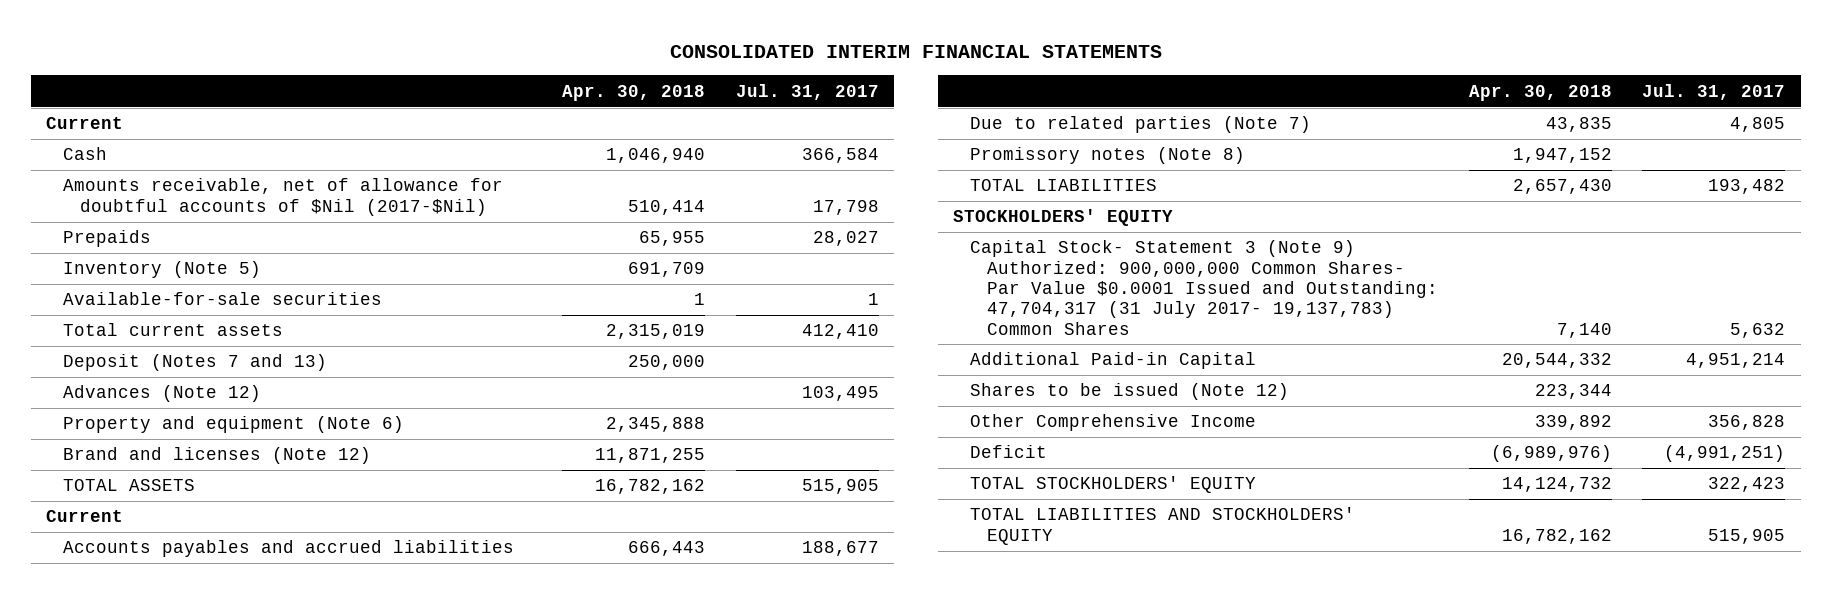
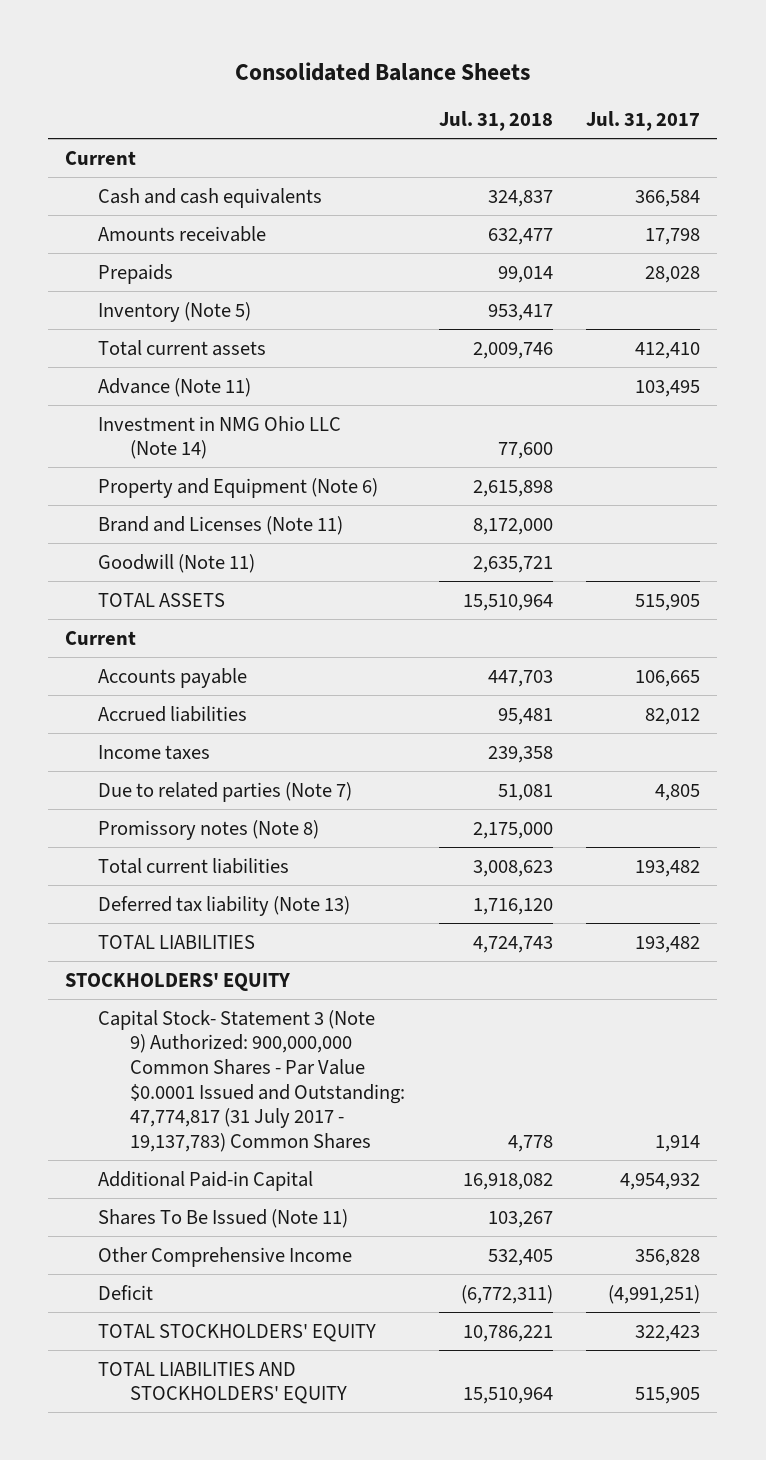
- CONSOLIDATED INTERIM FINANCIAL STATEMENTS
+ Consolidated Balance Sheets
- | Apr. 30, 2018 | Jul. 31, 2017
+ | Jul. 31, 2018 | Jul. 31, 2017
- Cash | 1,046,940 | 366,584
- Amounts receivable, net of allowance for doubtful accounts of $Nil (2017-$Nil) | 510,414 | 17,798
- Prepaids | 65,955 | 28,027
+ Cash and cash equivalents | 324,837 | 366,584
+ Amounts receivable | 632,477 | 17,798
+ Prepaids | 99,014 | 28,028
- Available-for-sale securities | 1 | 1
- Deposit (Notes 7 and 13) | 250,000 |
- Advances (Note 12) | | 103,495
- Property and equipment (Note 6) | 2,345,888 |
- Brand and licenses (Note 12) | 11,871,255 |
+ Advance (Note 11) | | 103,495
+ Investment in NMG Ohio LLC (Note 14) | 77,600 |
+ Property and Equipment (Note 6) | 2,615,898 |
+ Brand and Licenses (Note 11) | 8,172,000 |
+ Goodwill (Note 11) | 2,635,721 |
- Accounts payables and accrued liabilities | 666,443 | 188,677
+ Accounts payable | 447,703 | 106,665
+ Accrued liabilities | 95,481 | 82,012
+ Income taxes | 239,358 |
+ Total current liabilities | 3,008,623 | 193,482
+ Deferred tax liability (Note 13) | 1,716,120 |
- Capital Stock- Statement 3 (Note 9) Authorized: 900,000,000 Common Shares- Par Value $0.0001 Issued and Outstanding: 47,704,317 (31 July 2017- 19,137,783) Common Shares | 7,140 | 5,632
- Additional Paid-in Capital | 20,544,332 | 4,951,214
- Shares to be issued (Note 12) | 223,344 |
+ Capital Stock- Statement 3 (Note 9) Authorized: 900,000,000 Common Shares - Par Value $0.0001 Issued and Outstanding: 47,774,817 (31 July 2017 - 19,137,783) Common Shares | 4,778 | 1,914
+ Additional Paid-in Capital | 16,918,082 | 4,954,932
+ Shares To Be Issued (Note 11) | 103,267 |

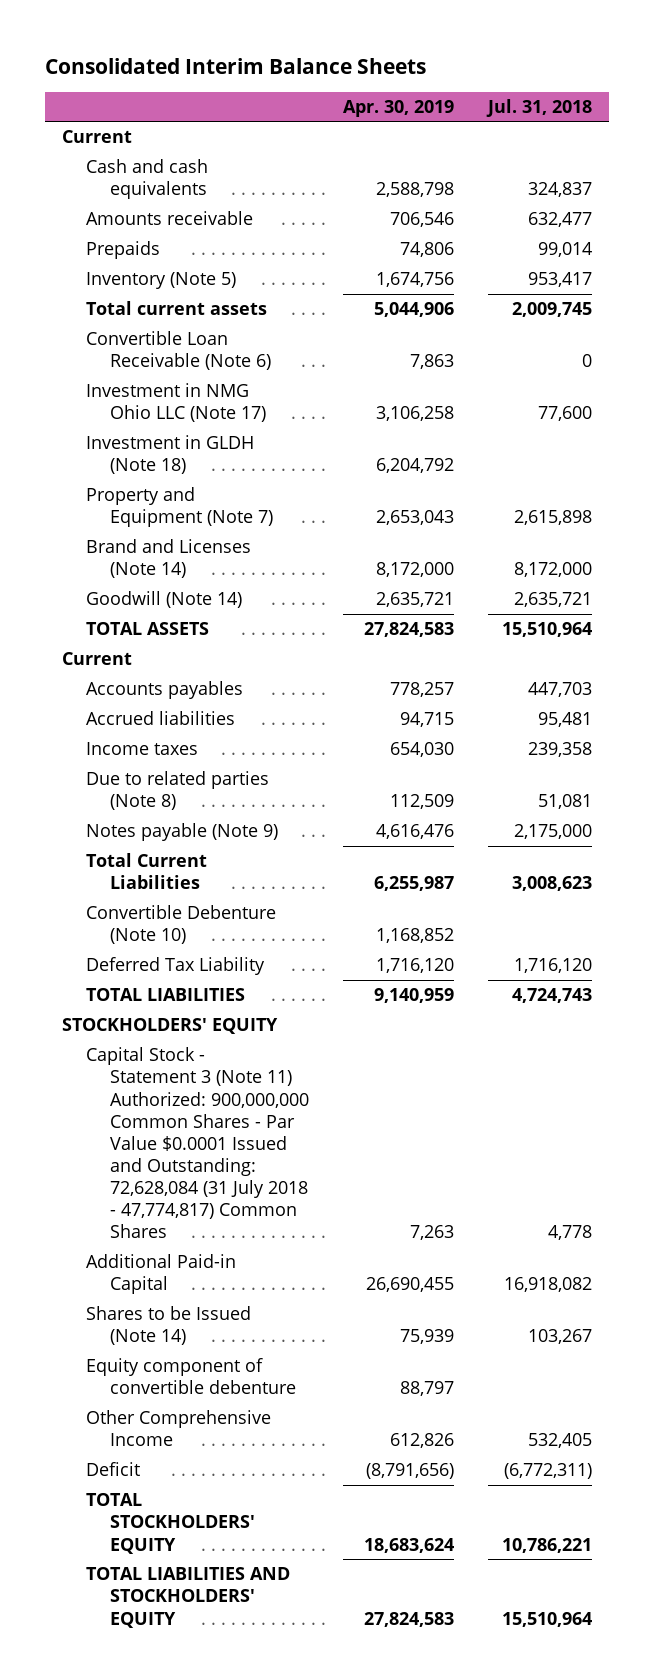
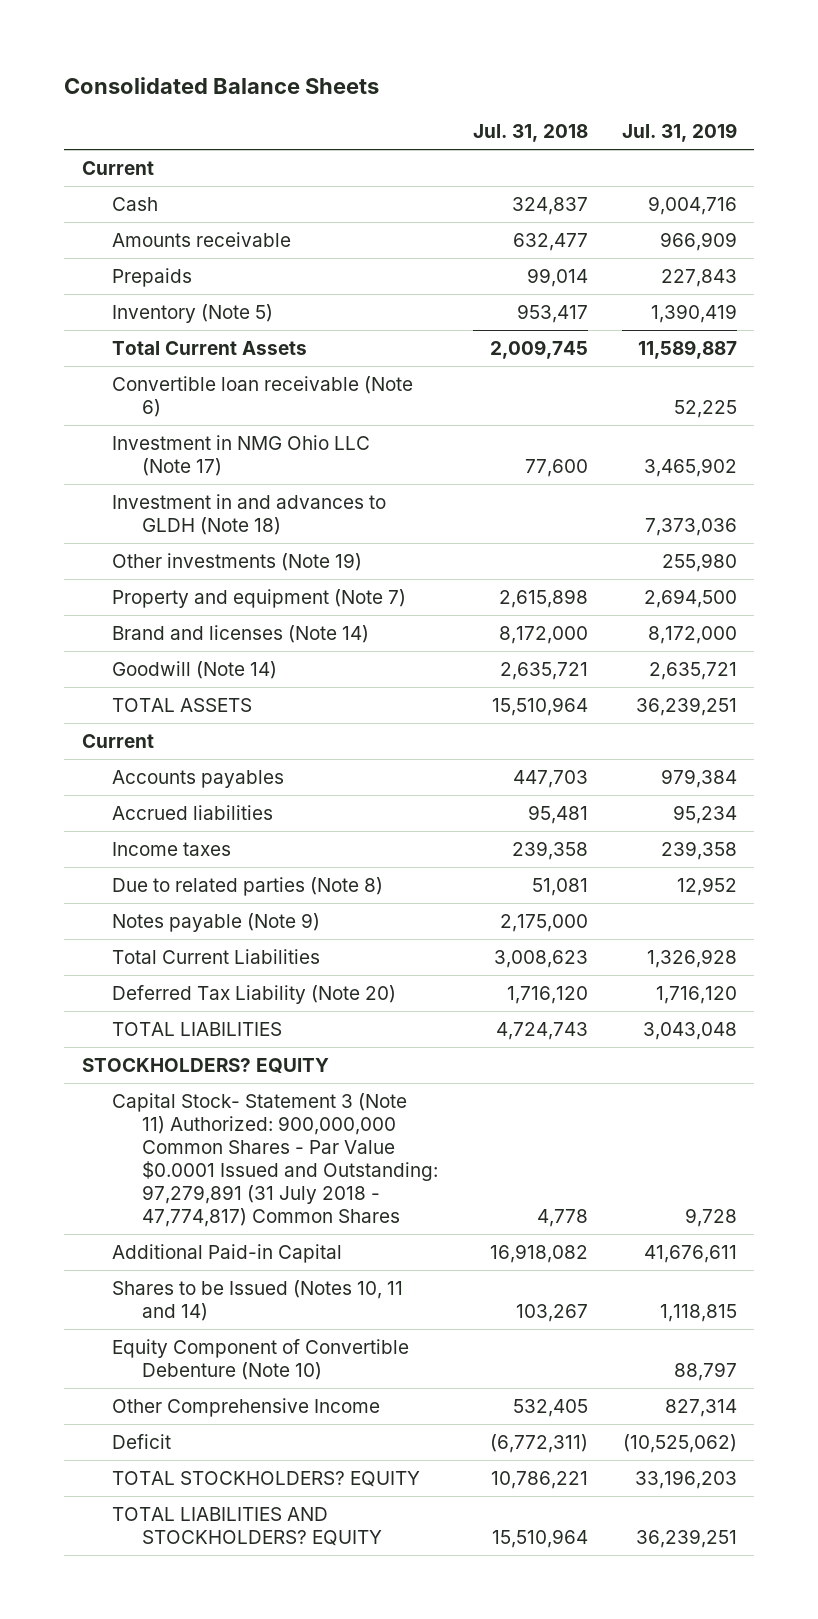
- Consolidated Interim Balance Sheets
+ Consolidated Balance Sheets
- | Apr. 30, 2019 | Jul. 31, 2018
+ | Jul. 31, 2018 | Jul. 31, 2019
- Cash and cash equivalents | 2,588,798 | 324,837
+ Cash | 324,837 | 9,004,716
- Total current assets | 5,044,906 | 2,009,745
- Convertible Loan Receivable (Note 6) | 7,863 | 0
+ Total Current Assets | 2,009,745 | 11,589,887
+ Convertible loan receivable (Note 6) | | 52,225
- Investment in GLDH (Note 18) | 6,204,792 |
- Property and Equipment (Note 7) | 2,653,043 | 2,615,898
- Brand and Licenses (Note 14) | 8,172,000 | 8,172,000
+ Investment in and advances to GLDH (Note 18) | | 7,373,036
+ Other investments (Note 19) | | 255,980
+ Property and equipment (Note 7) | 2,615,898 | 2,694,500
+ Brand and licenses (Note 14) | 8,172,000 | 8,172,000
- Convertible Debenture (Note 10) | 1,168,852 |
- Deferred Tax Liability | 1,716,120 | 1,716,120
+ Deferred Tax Liability (Note 20) | 1,716,120 | 1,716,120
- STOCKHOLDERS' EQUITY
- Capital Stock - Statement 3 (Note 11) Authorized: 900,000,000 Common Shares - Par Value $0.0001 Issued and Outstanding: 72,628,084 (31 July 2018 - 47,774,817) Common Shares | 7,263 | 4,778
+ STOCKHOLDERS? EQUITY
+ Capital Stock- Statement 3 (Note 11) Authorized: 900,000,000 Common Shares - Par Value $0.0001 Issued and Outstanding: 97,279,891 (31 July 2018 - 47,774,817) Common Shares | 4,778 | 9,728
- Shares to be Issued (Note 14) | 75,939 | 103,267
- Equity component of convertible debenture | 88,797 |
+ Shares to be Issued (Notes 10, 11 and 14) | 103,267 | 1,118,815
+ Equity Component of Convertible Debenture (Note 10) | | 88,797
- TOTAL STOCKHOLDERS' EQUITY | 18,683,624 | 10,786,221
- TOTAL LIABILITIES AND STOCKHOLDERS' EQUITY | 27,824,583 | 15,510,964
+ TOTAL STOCKHOLDERS? EQUITY | 10,786,221 | 33,196,203
+ TOTAL LIABILITIES AND STOCKHOLDERS? EQUITY | 15,510,964 | 36,239,251

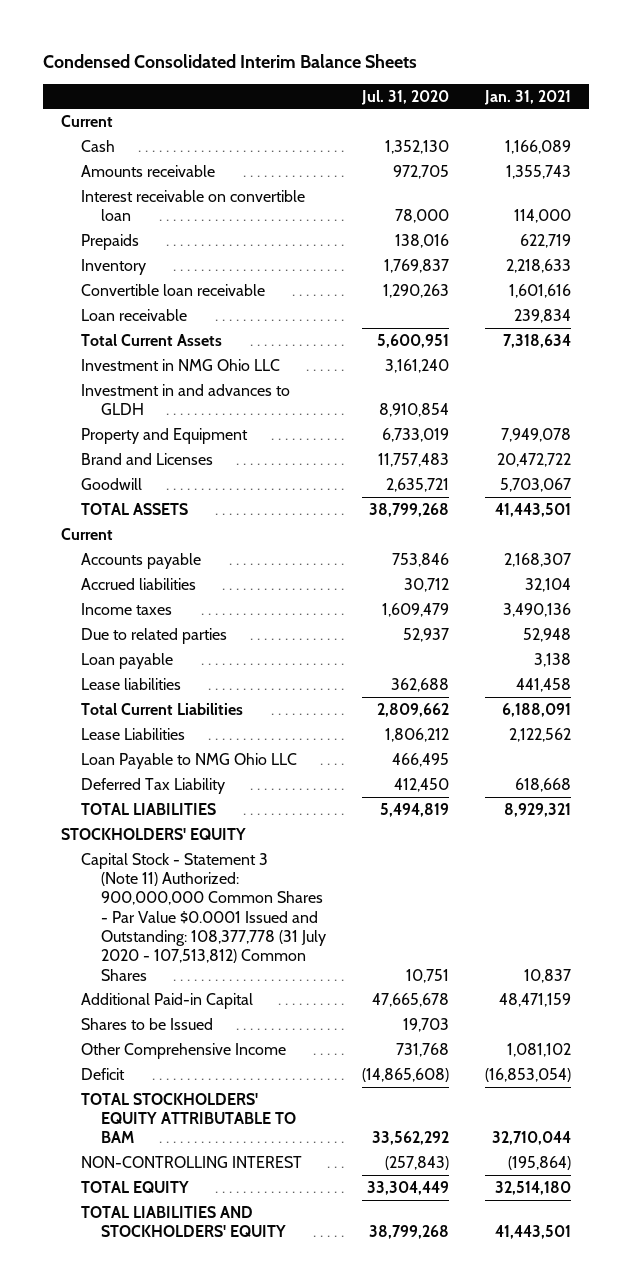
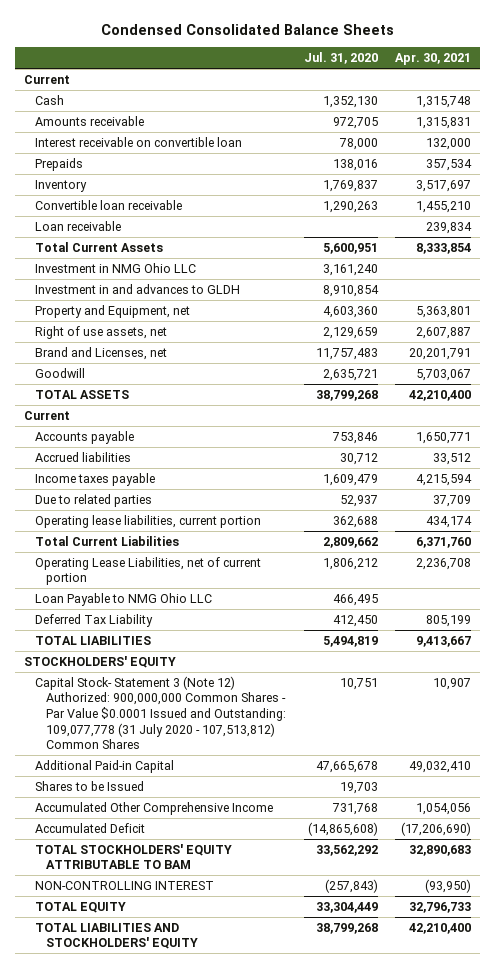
- Condensed Consolidated Interim Balance Sheets
+ Condensed Consolidated Balance Sheets
- | Jul. 31, 2020 | Jan. 31, 2021
+ | Jul. 31, 2020 | Apr. 30, 2021
- Property and Equipment | 6,733,019 | 7,949,078
- Brand and Licenses | 11,757,483 | 20,472,722
+ Property and Equipment, net | 4,603,360 | 5,363,801
+ Right of use assets, net | 2,129,659 | 2,607,887
+ Brand and Licenses, net | 11,757,483 | 20,201,791
- Income taxes | 1,609,479 | 3,490,136
+ Income taxes payable | 1,609,479 | 4,215,594
- Loan payable | | 3,138
- Lease liabilities | 362,688 | 441,458
+ Operating lease liabilities, current portion | 362,688 | 434,174
- Lease Liabilities | 1,806,212 | 2,122,562
+ Operating Lease Liabilities, net of current portion | 1,806,212 | 2,236,708
- Capital Stock - Statement 3 (Note 11) Authorized: 900,000,000 Common Shares - Par Value $0.0001 Issued and Outstanding: 108,377,778 (31 July 2020 - 107,513,812) Common Shares | 10,751 | 10,837
+ Capital Stock- Statement 3 (Note 12) Authorized: 900,000,000 Common Shares - Par Value $0.0001 Issued and Outstanding: 109,077,778 (31 July 2020 - 107,513,812) Common Shares | 10,751 | 10,907
- Other Comprehensive Income | 731,768 | 1,081,102
- Deficit | (14,865,608) | (16,853,054)
+ Accumulated Other Comprehensive Income | 731,768 | 1,054,056
+ Accumulated Deficit | (14,865,608) | (17,206,690)

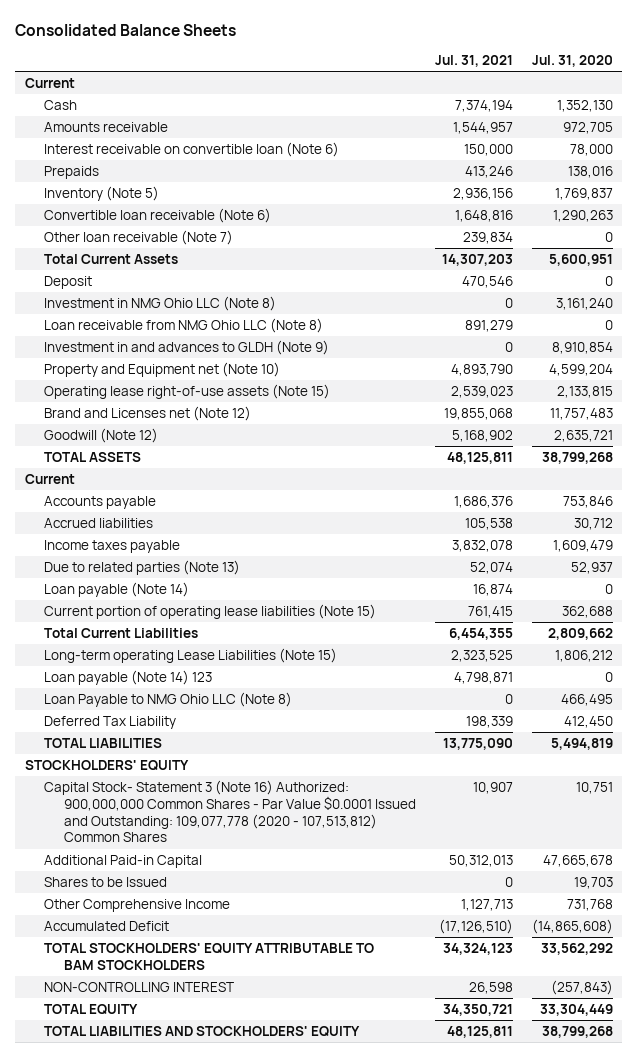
- Condensed Consolidated Balance Sheets
+ Consolidated Balance Sheets
- | Jul. 31, 2020 | Apr. 30, 2021
+ | Jul. 31, 2021 | Jul. 31, 2020
- Interest receivable on convertible loan | 78,000 | 132,000
+ Interest receivable on convertible loan (Note 6) | 150,000 | 78,000
- Inventory | 1,769,837 | 3,517,697
- Convertible loan receivable | 1,290,263 | 1,455,210
- Loan receivable | | 239,834
+ Inventory (Note 5) | 2,936,156 | 1,769,837
+ Convertible loan receivable (Note 6) | 1,648,816 | 1,290,263
+ Other loan receivable (Note 7) | 239,834 | 0
- Investment in NMG Ohio LLC | 3,161,240 |
- Investment in and advances to GLDH | 8,910,854 |
- Property and Equipment, net | 4,603,360 | 5,363,801
- Right of use assets, net | 2,129,659 | 2,607,887
- Brand and Licenses, net | 11,757,483 | 20,201,791
- Goodwill | 2,635,721 | 5,703,067
+ Deposit | 470,546 | 0
+ Investment in NMG Ohio LLC (Note 8) | 0 | 3,161,240
+ Loan receivable from NMG Ohio LLC (Note 8) | 891,279 | 0
+ Investment in and advances to GLDH (Note 9) | 0 | 8,910,854
+ Property and Equipment net (Note 10) | 4,893,790 | 4,599,204
+ Operating lease right-of-use assets (Note 15) | 2,539,023 | 2,133,815
+ Brand and Licenses net (Note 12) | 19,855,068 | 11,757,483
+ Goodwill (Note 12) | 5,168,902 | 2,635,721
- Due to related parties | 52,937 | 37,709
- Operating lease liabilities, current portion | 362,688 | 434,174
+ Due to related parties (Note 13) | 52,074 | 52,937
+ Loan payable (Note 14) | 16,874 | 0
+ Current portion of operating lease liabilities (Note 15) | 761,415 | 362,688
- Operating Lease Liabilities, net of current portion | 1,806,212 | 2,236,708
- Loan Payable to NMG Ohio LLC | 466,495 |
+ Long-term operating Lease Liabilities (Note 15) | 2,323,525 | 1,806,212
+ Loan payable (Note 14) 123 | 4,798,871 | 0
+ Loan Payable to NMG Ohio LLC (Note 8) | 0 | 466,495
- Capital Stock- Statement 3 (Note 12) Authorized: 900,000,000 Common Shares - Par Value $0.0001 Issued and Outstanding: 109,077,778 (31 July 2020 - 107,513,812) Common Shares | 10,751 | 10,907
+ Capital Stock- Statement 3 (Note 16) Authorized: 900,000,000 Common Shares - Par Value $0.0001 Issued and Outstanding: 109,077,778 (2020 - 107,513,812) Common Shares | 10,907 | 10,751
- Accumulated Other Comprehensive Income | 731,768 | 1,054,056
+ Other Comprehensive Income | 1,127,713 | 731,768
- TOTAL STOCKHOLDERS' EQUITY ATTRIBUTABLE TO BAM | 33,562,292 | 32,890,683
+ TOTAL STOCKHOLDERS' EQUITY ATTRIBUTABLE TO BAM STOCKHOLDERS | 34,324,123 | 33,562,292

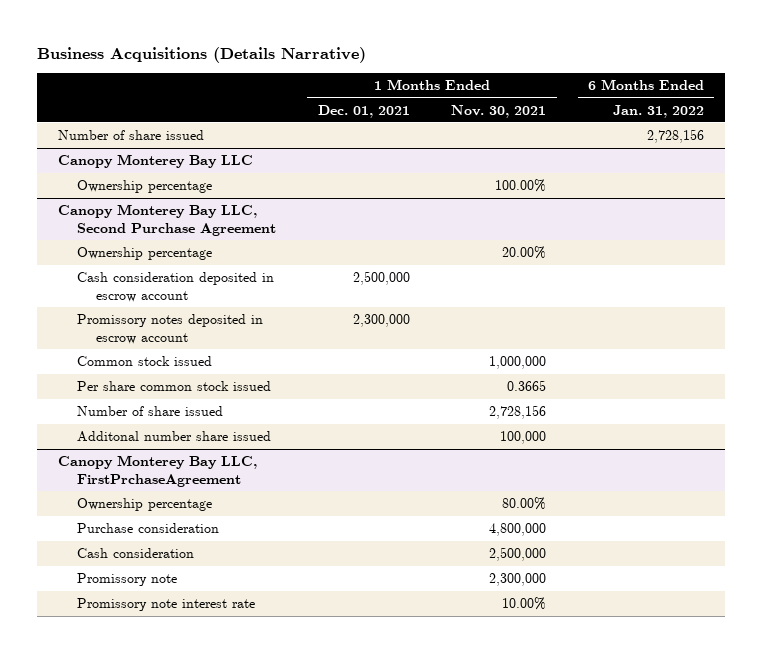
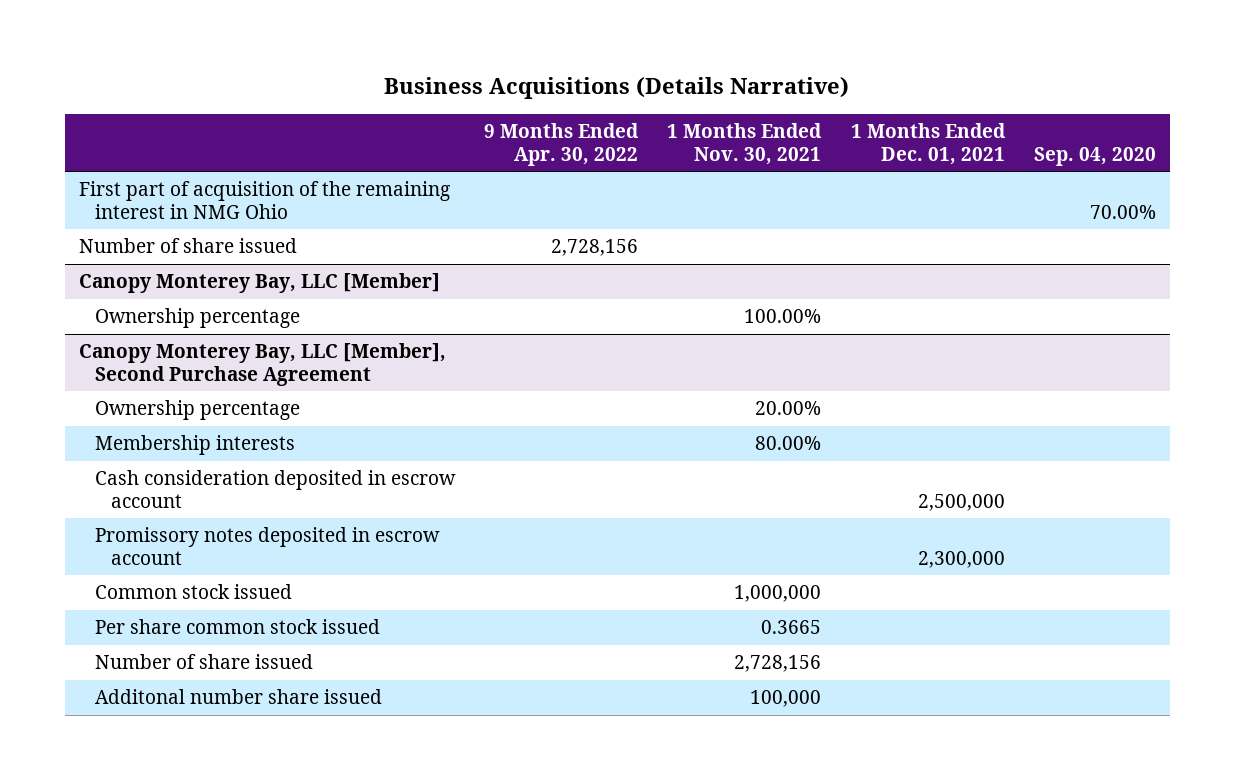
- | 1 Months Ended Dec. 01, 2021 | 1 Months Ended Nov. 30, 2021 | 6 Months Ended Jan. 31, 2022
+ | 9 Months Ended Apr. 30, 2022 | 1 Months Ended Nov. 30, 2021 | 1 Months Ended Dec. 01, 2021 | Sep. 04, 2020
+ First part of acquisition of the remaining interest in NMG Ohio | | | | 70.00%
- Canopy Monterey Bay LLC
+ Canopy Monterey Bay, LLC [Member]
- Canopy Monterey Bay LLC, Second Purchase Agreement
+ Canopy Monterey Bay, LLC [Member], Second Purchase Agreement
+ Membership interests | | 80.00% | |
- Canopy Monterey Bay LLC, FirstPrchaseAgreement
- Ownership percentage | | 80.00% |
- Purchase consideration | | 4,800,000 |
- Cash consideration | | 2,500,000 |
- Promissory note | | 2,300,000 |
- Promissory note interest rate | | 10.00% |

